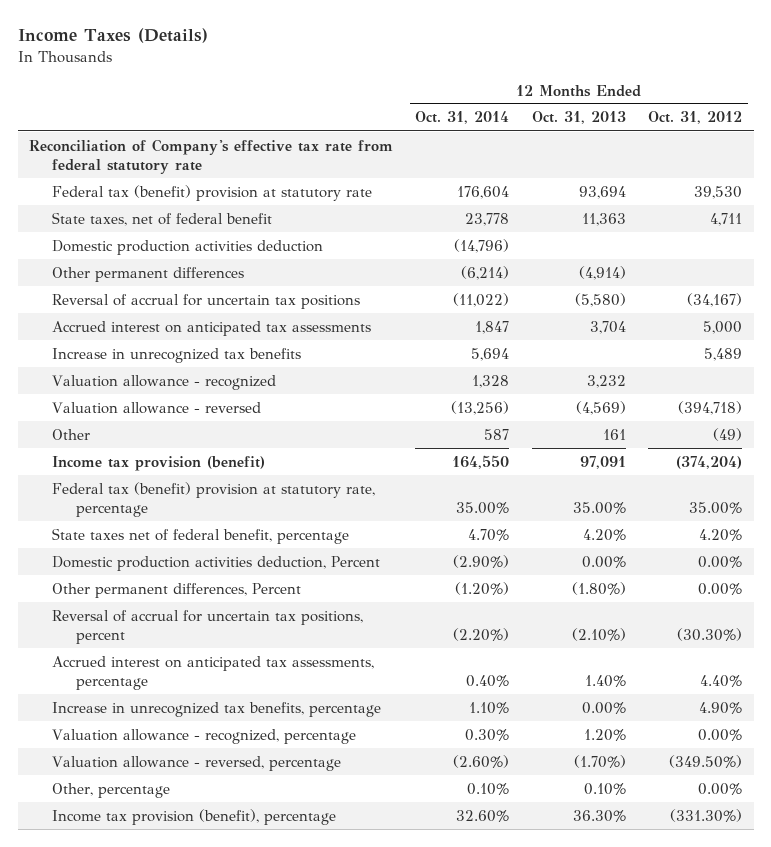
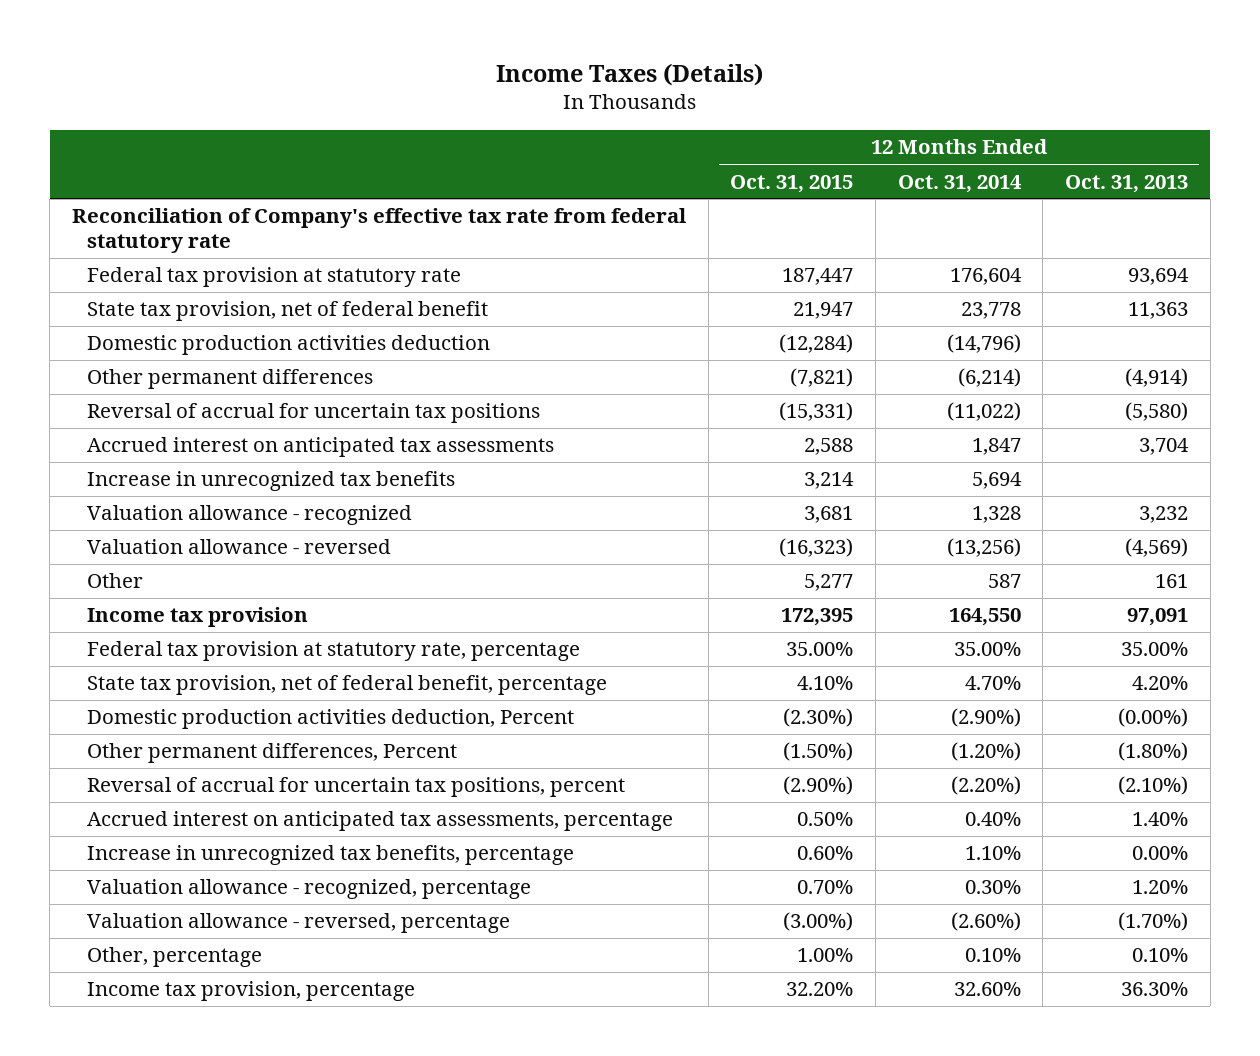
- | 12 Months Ended Oct. 31, 2014 | 12 Months Ended Oct. 31, 2013 | 12 Months Ended Oct. 31, 2012
+ | 12 Months Ended Oct. 31, 2015 | 12 Months Ended Oct. 31, 2014 | 12 Months Ended Oct. 31, 2013
- Federal tax (benefit) provision at statutory rate | 176,604 | 93,694 | 39,530
- State taxes, net of federal benefit | 23,778 | 11,363 | 4,711
+ Federal tax provision at statutory rate | 187,447 | 176,604 | 93,694
+ State tax provision, net of federal benefit | 21,947 | 23,778 | 11,363
- Income tax provision (benefit) | 164,550 | 97,091 | (374,204)
- Federal tax (benefit) provision at statutory rate, percentage | 35.00% | 35.00% | 35.00%
- State taxes net of federal benefit, percentage | 4.70% | 4.20% | 4.20%
- Domestic production activities deduction, Percent | (2.90%) | 0.00% | 0.00%
+ Income tax provision | 172,395 | 164,550 | 97,091
+ Federal tax provision at statutory rate, percentage | 35.00% | 35.00% | 35.00%
+ State tax provision, net of federal benefit, percentage | 4.10% | 4.70% | 4.20%
+ Domestic production activities deduction, Percent | (2.30%) | (2.90%) | (0.00%)
- Income tax provision (benefit), percentage | 32.60% | 36.30% | (331.30%)
+ Income tax provision, percentage | 32.20% | 32.60% | 36.30%

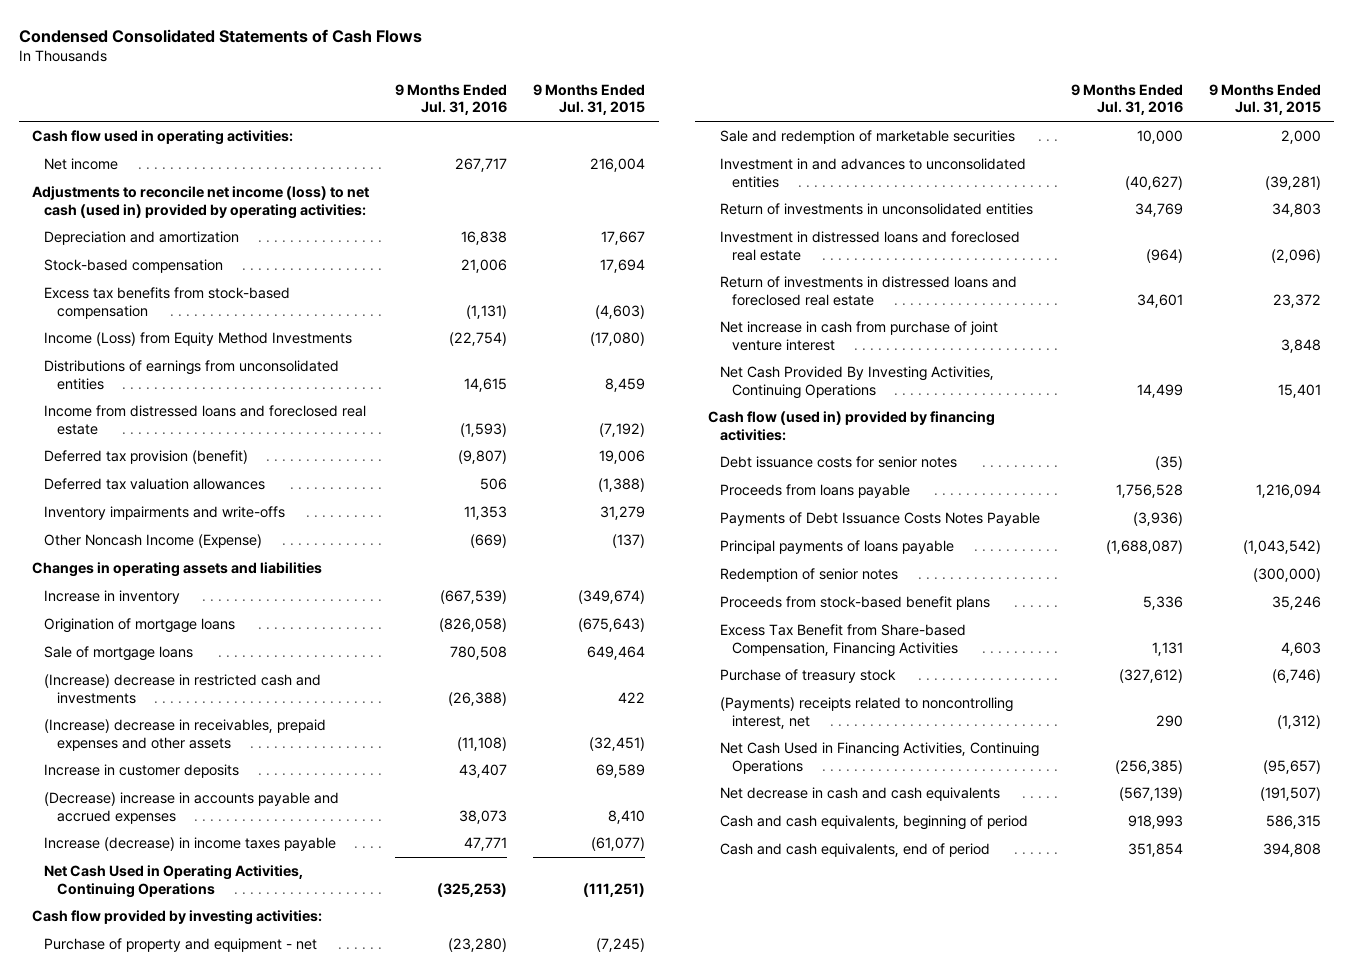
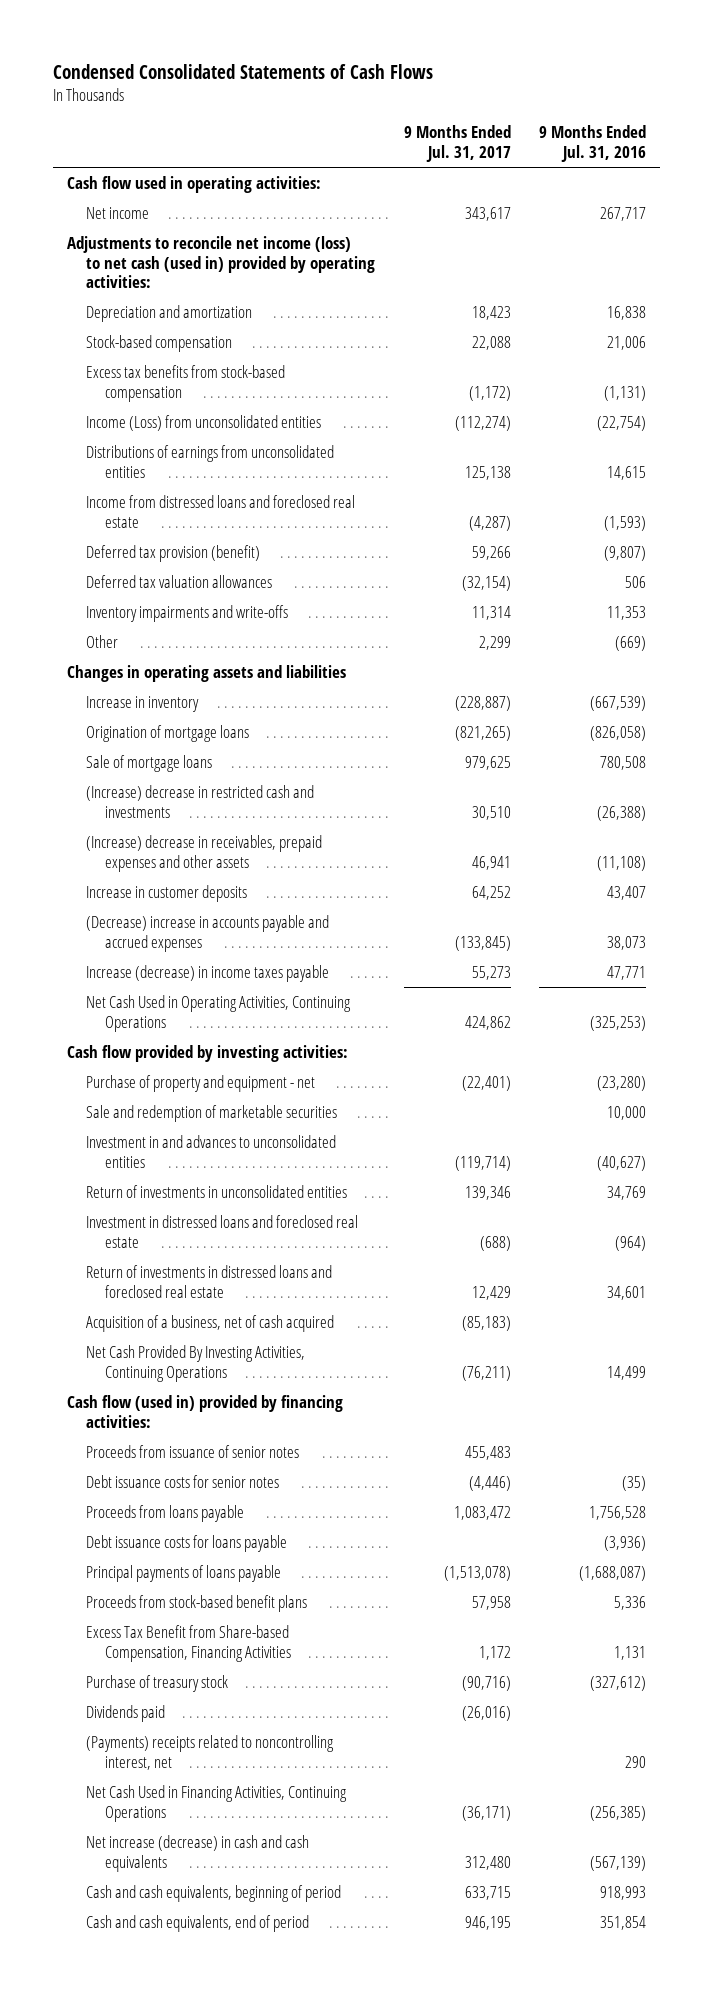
- | 9 Months Ended Jul. 31, 2016 | 9 Months Ended Jul. 31, 2015
+ | 9 Months Ended Jul. 31, 2017 | 9 Months Ended Jul. 31, 2016
- Income (Loss) from Equity Method Investments | (22,754) | (17,080)
+ Income (Loss) from unconsolidated entities | (112,274) | (22,754)
- Other Noncash Income (Expense) | (669) | (137)
+ Other | 2,299 | (669)
- Net increase in cash from purchase of joint venture interest | | 3,848
+ Acquisition of a business, net of cash acquired | (85,183) |
+ Proceeds from issuance of senior notes | 455,483 |
- Payments of Debt Issuance Costs Notes Payable | (3,936) |
+ Debt issuance costs for loans payable | | (3,936)
- Redemption of senior notes | | (300,000)
+ Dividends paid | (26,016) |
- Net decrease in cash and cash equivalents | (567,139) | (191,507)
+ Net increase (decrease) in cash and cash equivalents | 312,480 | (567,139)

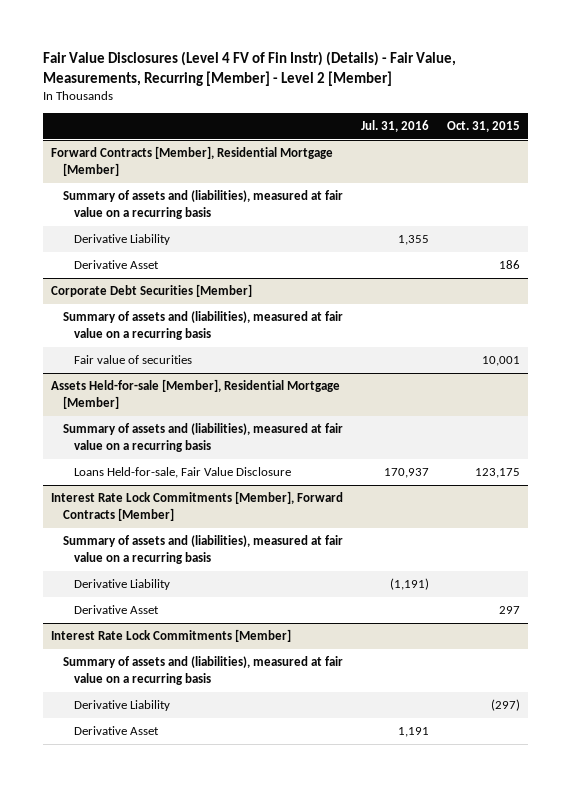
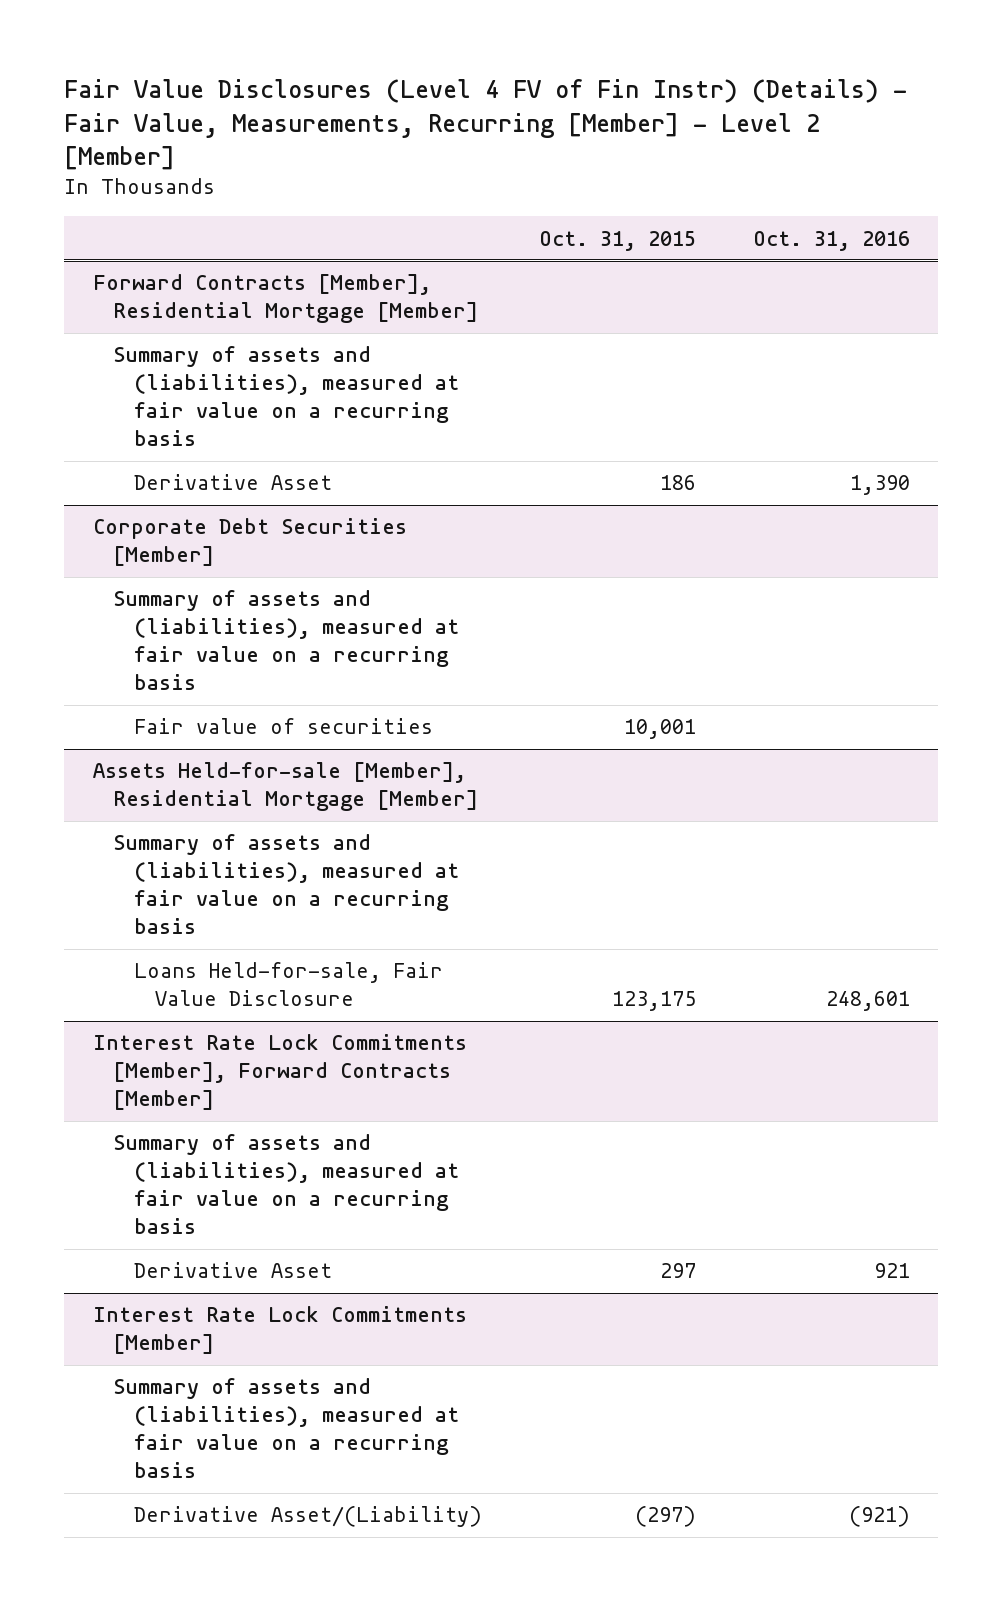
- | Jul. 31, 2016 | Oct. 31, 2015
+ | Oct. 31, 2015 | Oct. 31, 2016
@ Forward Contracts [Member], Residential Mortgage [Member]
- Derivative Liability | 1,355 |
@ Interest Rate Lock Commitments [Member], Forward Contracts [Member]
- Derivative Liability | (1,191) |
@ Interest Rate Lock Commitments [Member]
- Derivative Liability | | (297)
- Derivative Asset | 1,191 |
+ Derivative Asset/(Liability) | (297) | (921)

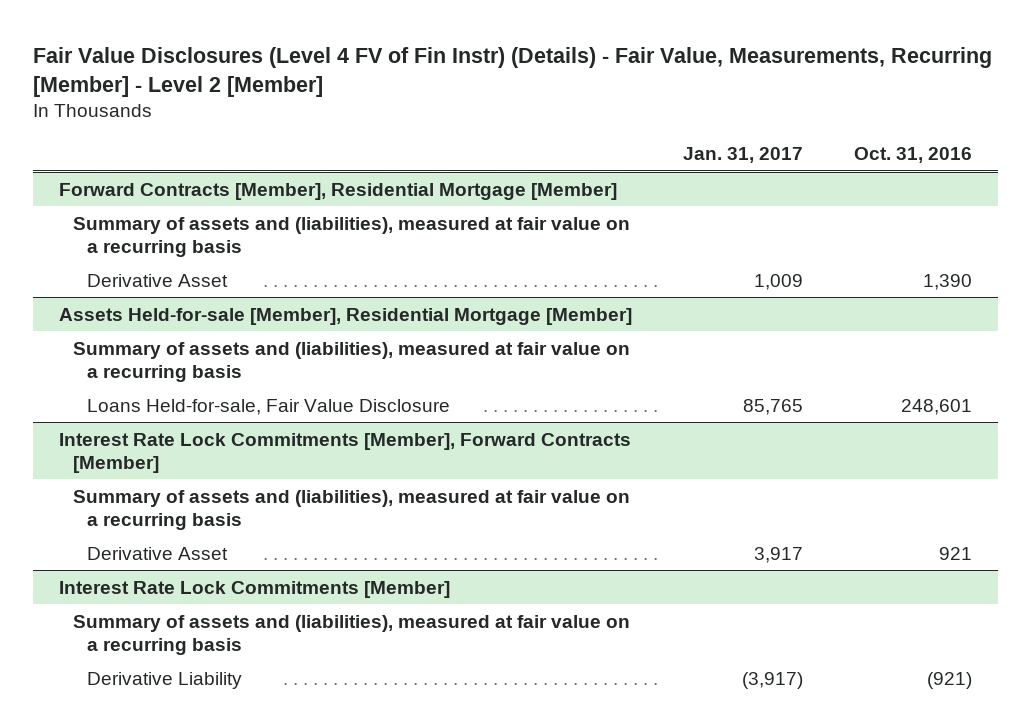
- | Oct. 31, 2015 | Oct. 31, 2016
+ | Jan. 31, 2017 | Oct. 31, 2016
- Corporate Debt Securities [Member]
- Summary of assets and (liabilities), measured at fair value on a recurring basis
- Fair value of securities | 10,001 |
@ Interest Rate Lock Commitments [Member]
- Derivative Asset/(Liability) | (297) | (921)
+ Derivative Liability | (3,917) | (921)

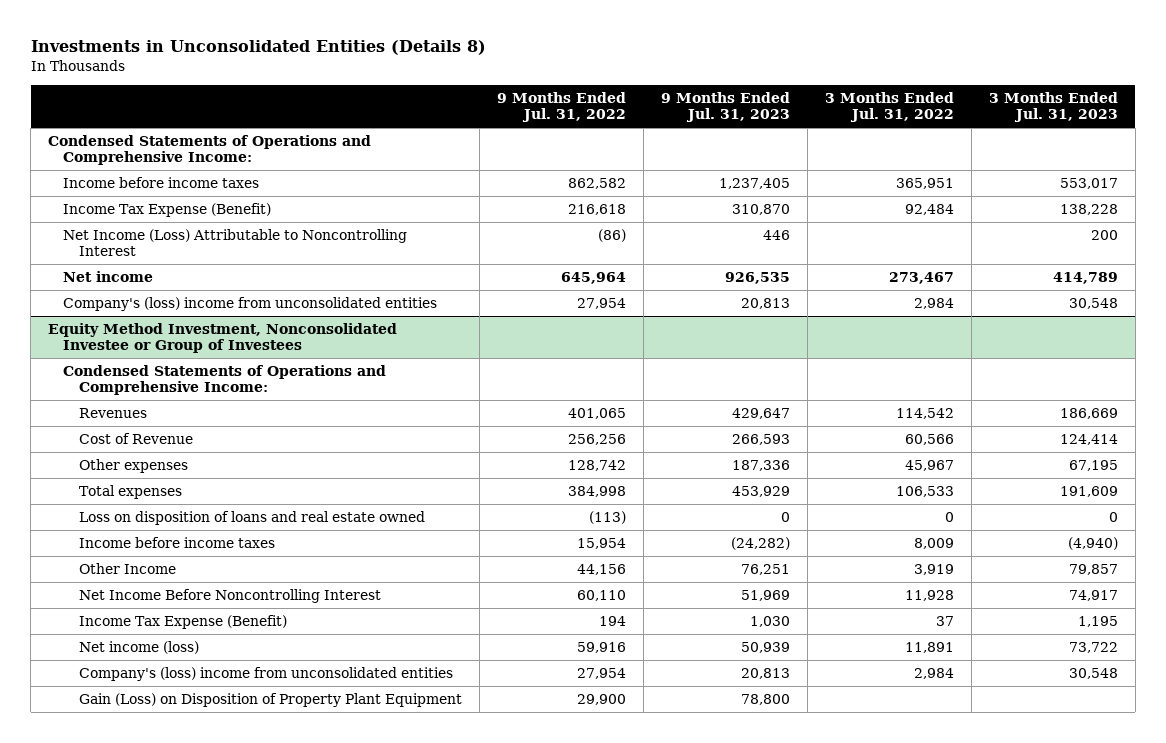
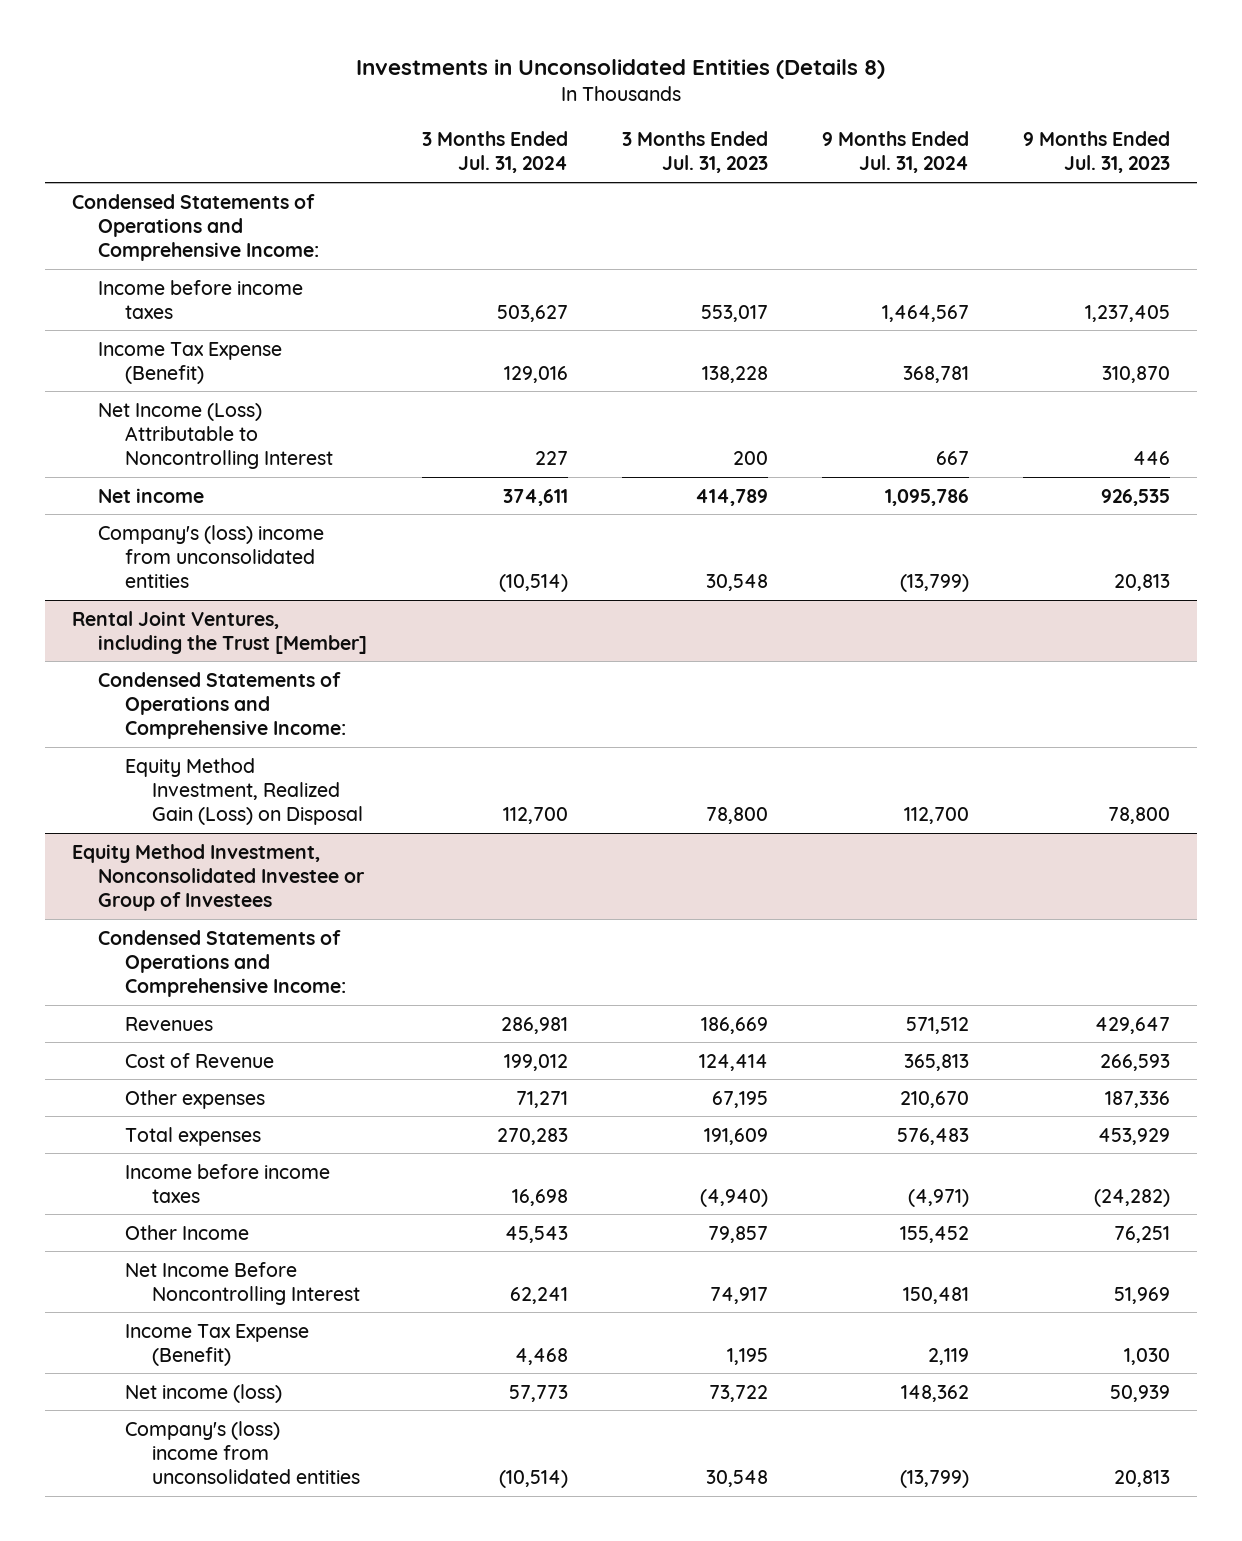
- | 9 Months Ended Jul. 31, 2022 | 9 Months Ended Jul. 31, 2023 | 3 Months Ended Jul. 31, 2022 | 3 Months Ended Jul. 31, 2023
+ | 3 Months Ended Jul. 31, 2024 | 3 Months Ended Jul. 31, 2023 | 9 Months Ended Jul. 31, 2024 | 9 Months Ended Jul. 31, 2023
+ Rental Joint Ventures, including the Trust [Member]
+ Condensed Statements of Operations and Comprehensive Income:
+ Equity Method Investment, Realized Gain (Loss) on Disposal | 112,700 | 78,800 | 112,700 | 78,800
@ Equity Method Investment, Nonconsolidated Investee or Group of Investees
- Loss on disposition of loans and real estate owned | (113) | 0 | 0 | 0
- Gain (Loss) on Disposition of Property Plant Equipment | 29,900 | 78,800 | |

